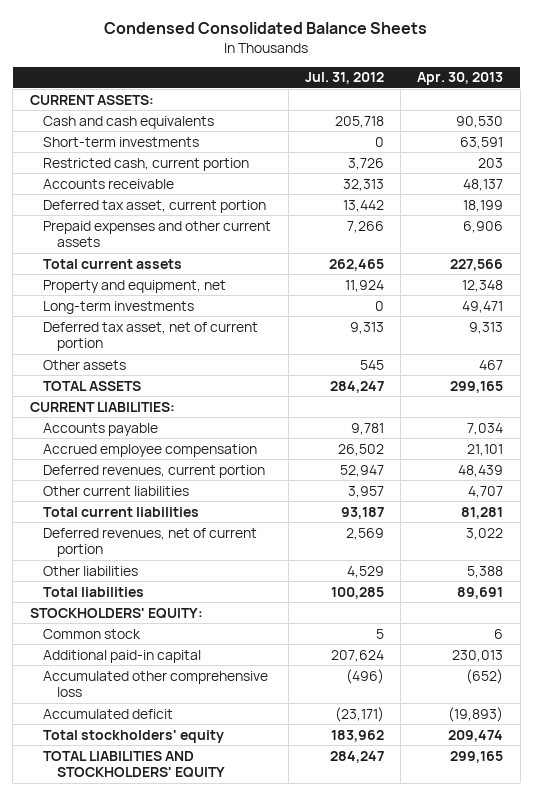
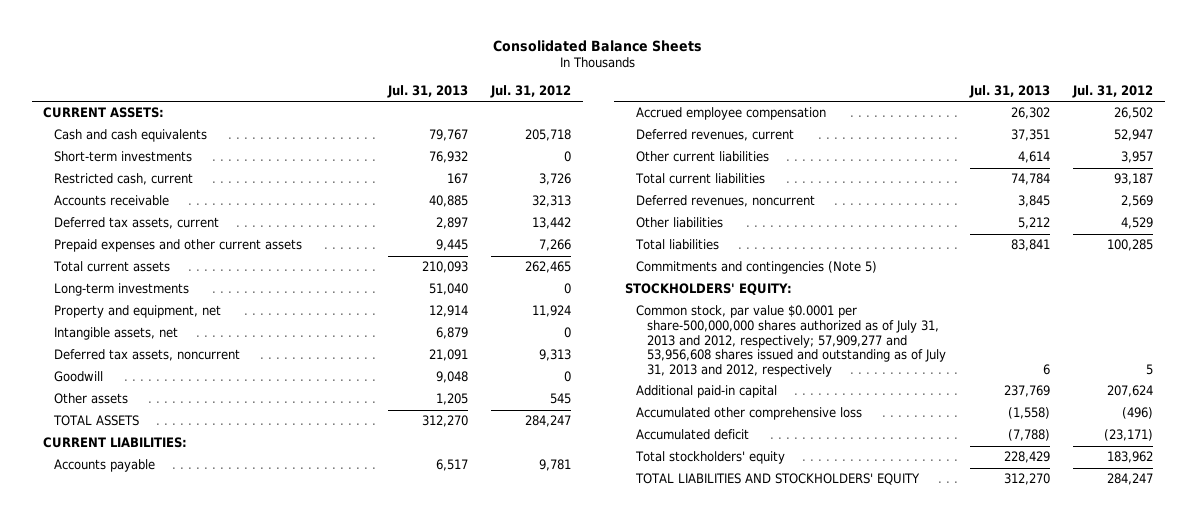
- Condensed Consolidated Balance Sheets
+ Consolidated Balance Sheets
- | Jul. 31, 2012 | Apr. 30, 2013
+ | Jul. 31, 2013 | Jul. 31, 2012
- Restricted cash, current portion | 3,726 | 203
+ Restricted cash, current | 167 | 3,726
- Deferred tax asset, current portion | 13,442 | 18,199
+ Deferred tax assets, current | 2,897 | 13,442
- Deferred tax asset, net of current portion | 9,313 | 9,313
moved down: Property and equipment, net | 12,914 | 11,924
+ Intangible assets, net | 6,879 | 0
+ Deferred tax assets, noncurrent | 21,091 | 9,313
+ Goodwill | 9,048 | 0
- Deferred revenues, current portion | 52,947 | 48,439
+ Deferred revenues, current | 37,351 | 52,947
- Deferred revenues, net of current portion | 2,569 | 3,022
+ Deferred revenues, noncurrent | 3,845 | 2,569
+ Commitments and contingencies (Note 5)
- Common stock | 5 | 6
+ Common stock, par value $0.0001 per share-500,000,000 shares authorized as of July 31, 2013 and 2012, respectively; 57,909,277 and 53,956,608 shares issued and outstanding as of July 31, 2013 and 2012, respectively | 6 | 5

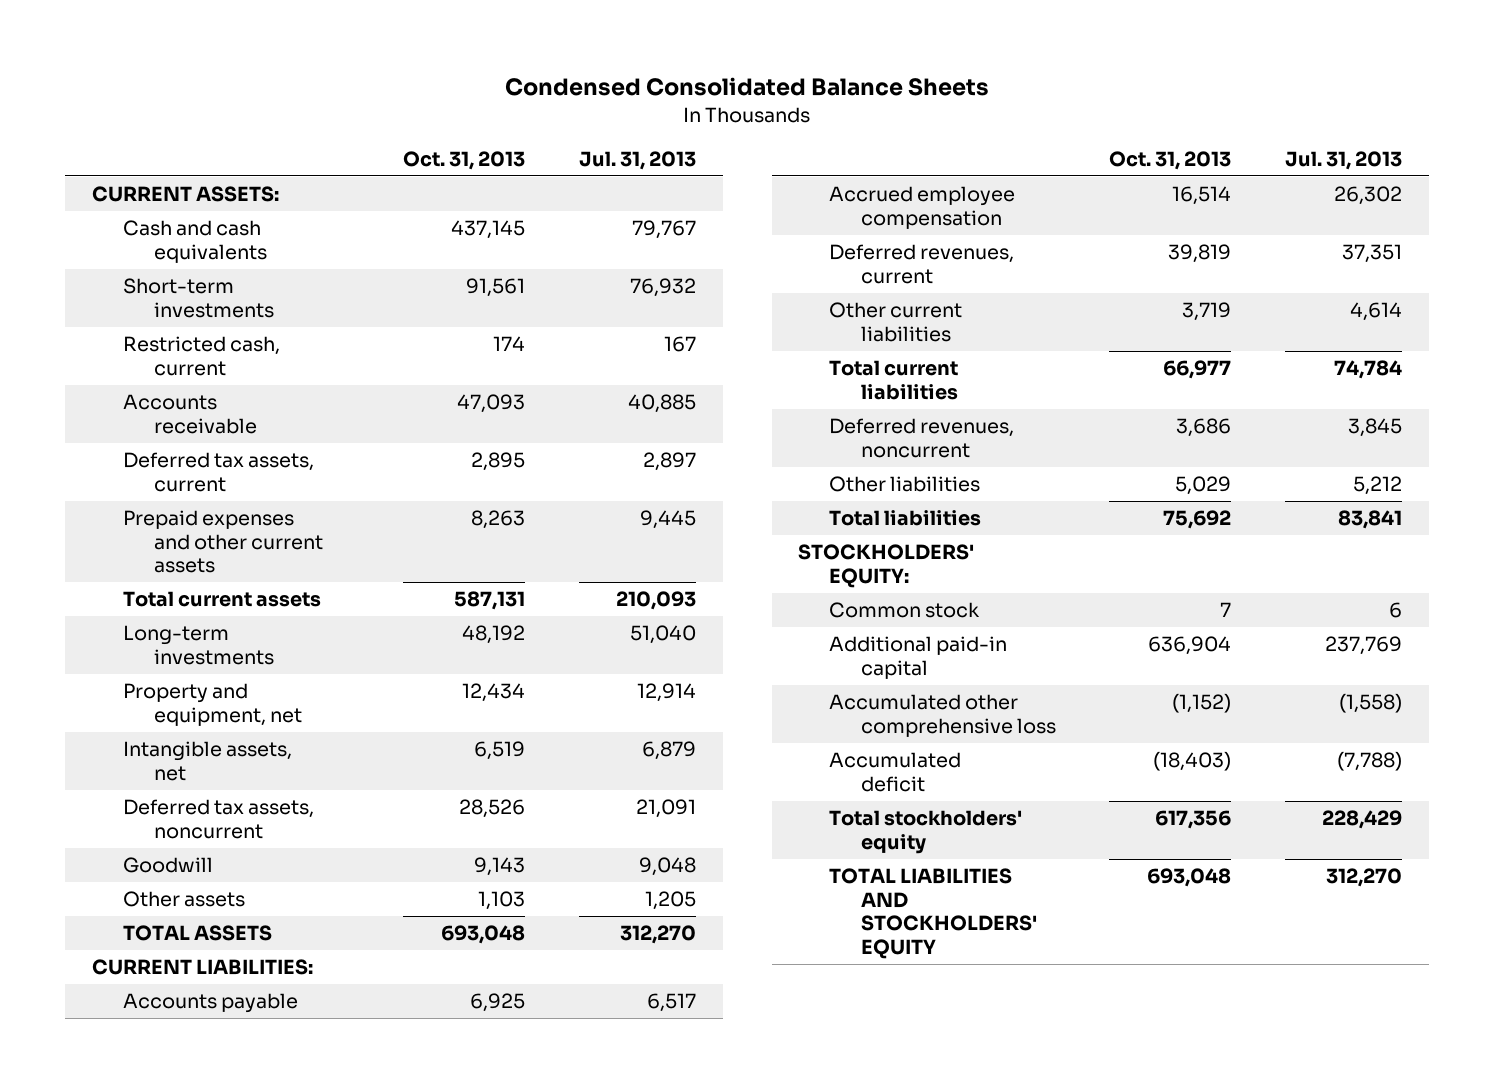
- Consolidated Balance Sheets
+ Condensed Consolidated Balance Sheets
- | Jul. 31, 2013 | Jul. 31, 2012
+ | Oct. 31, 2013 | Jul. 31, 2013
- Commitments and contingencies (Note 5)
- Common stock, par value $0.0001 per share-500,000,000 shares authorized as of July 31, 2013 and 2012, respectively; 57,909,277 and 53,956,608 shares issued and outstanding as of July 31, 2013 and 2012, respectively | 6 | 5
+ Common stock | 7 | 6

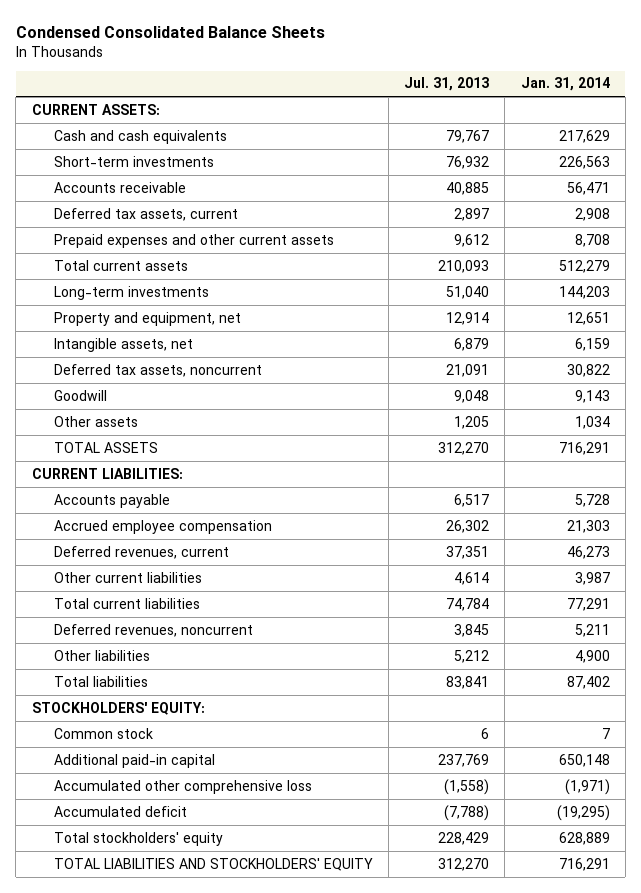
- | Oct. 31, 2013 | Jul. 31, 2013
+ | Jul. 31, 2013 | Jan. 31, 2014
- Restricted cash, current | 174 | 167
- Prepaid expenses and other current assets | 8,263 | 9,445
+ Prepaid expenses and other current assets | 9,612 | 8,708

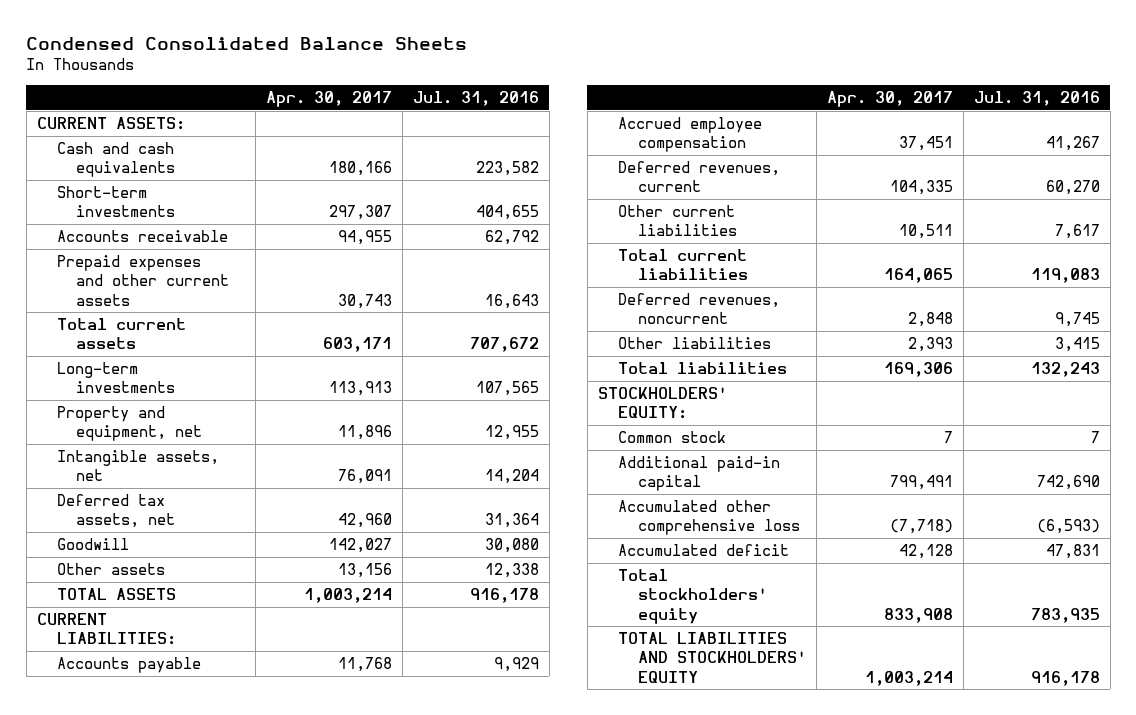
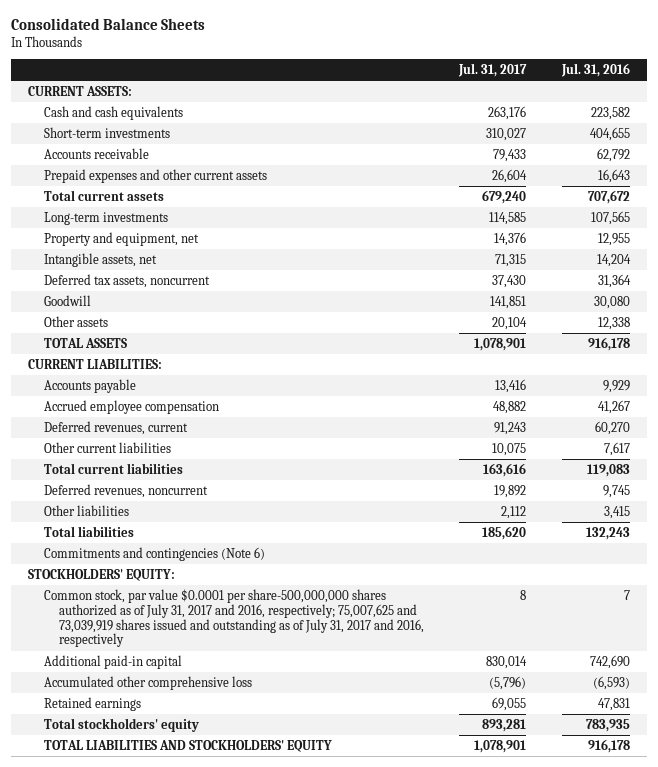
- Condensed Consolidated Balance Sheets
+ Consolidated Balance Sheets
- | Apr. 30, 2017 | Jul. 31, 2016
+ | Jul. 31, 2017 | Jul. 31, 2016
- Deferred tax assets, net | 42,960 | 31,364
+ Deferred tax assets, noncurrent | 37,430 | 31,364
+ Commitments and contingencies (Note 6)
- Common stock | 7 | 7
+ Common stock, par value $0.0001 per share-500,000,000 shares authorized as of July 31, 2017 and 2016, respectively; 75,007,625 and 73,039,919 shares issued and outstanding as of July 31, 2017 and 2016, respectively | 8 | 7
- Accumulated deficit | 42,128 | 47,831
+ Retained earnings | 69,055 | 47,831

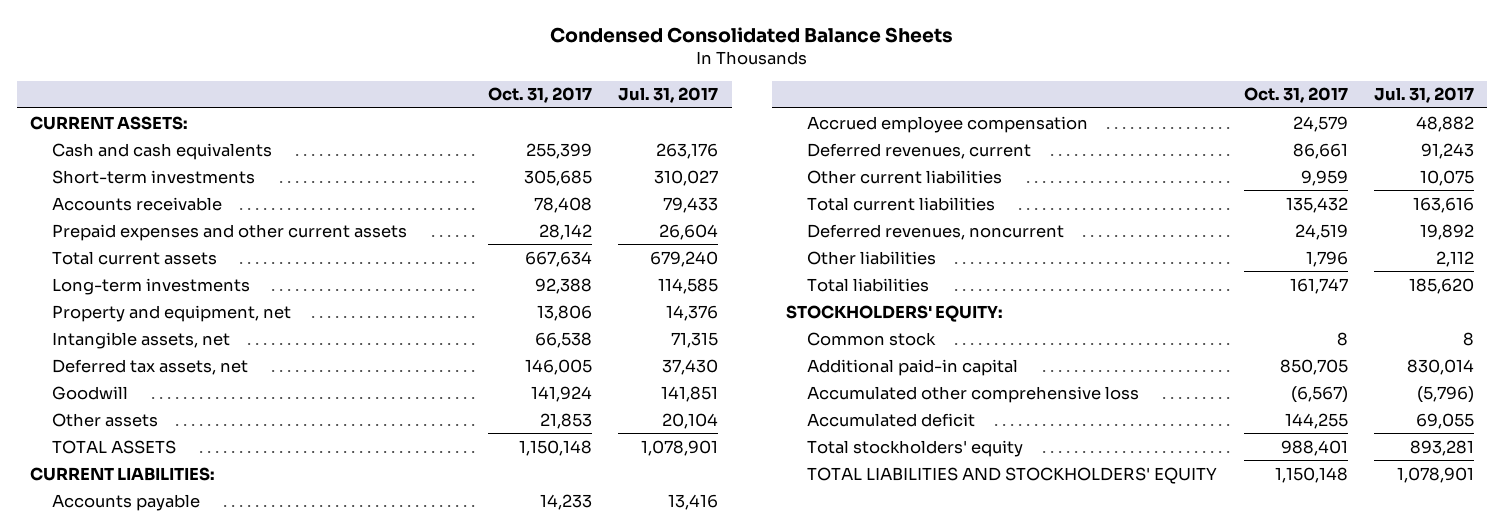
- Consolidated Balance Sheets
+ Condensed Consolidated Balance Sheets
- | Jul. 31, 2017 | Jul. 31, 2016
+ | Oct. 31, 2017 | Jul. 31, 2017
- Deferred tax assets, noncurrent | 37,430 | 31,364
+ Deferred tax assets, net | 146,005 | 37,430
- Commitments and contingencies (Note 6)
- Common stock, par value $0.0001 per share-500,000,000 shares authorized as of July 31, 2017 and 2016, respectively; 75,007,625 and 73,039,919 shares issued and outstanding as of July 31, 2017 and 2016, respectively | 8 | 7
+ Common stock | 8 | 8
- Retained earnings | 69,055 | 47,831
+ Accumulated deficit | 144,255 | 69,055

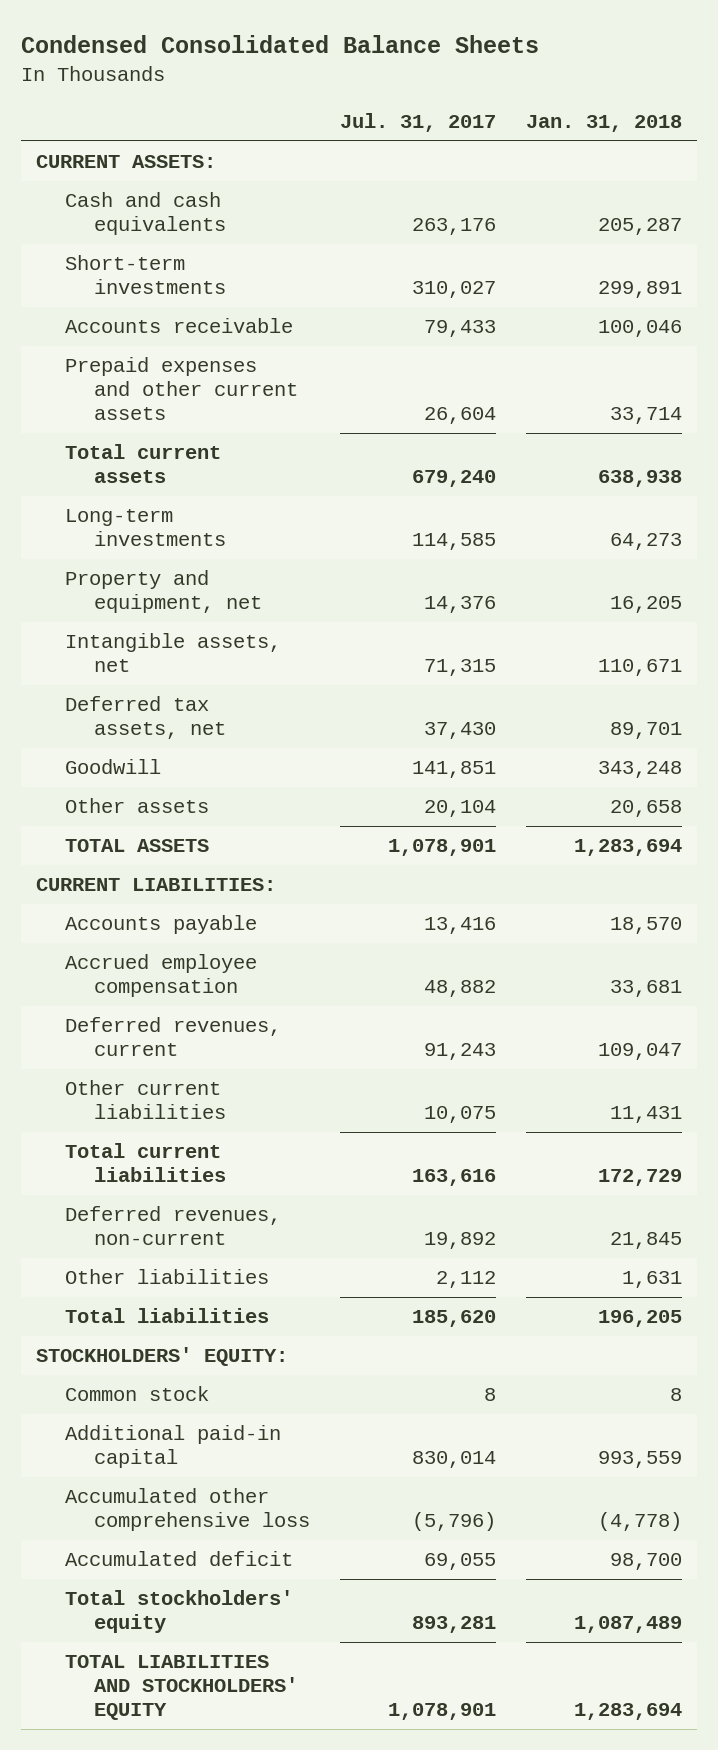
- | Oct. 31, 2017 | Jul. 31, 2017
+ | Jul. 31, 2017 | Jan. 31, 2018
- Deferred revenues, noncurrent | 24,519 | 19,892
+ Deferred revenues, non-current | 19,892 | 21,845

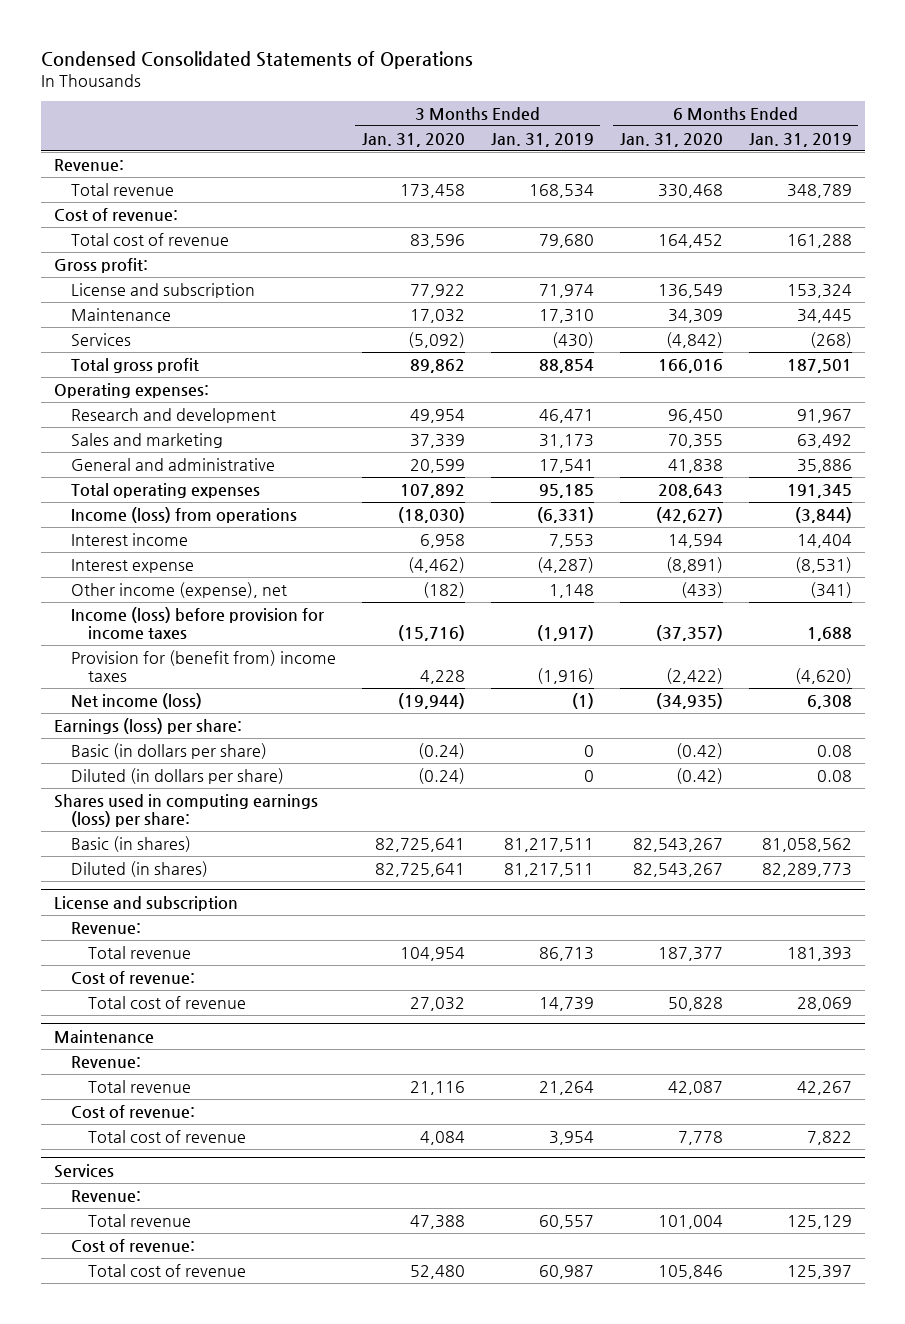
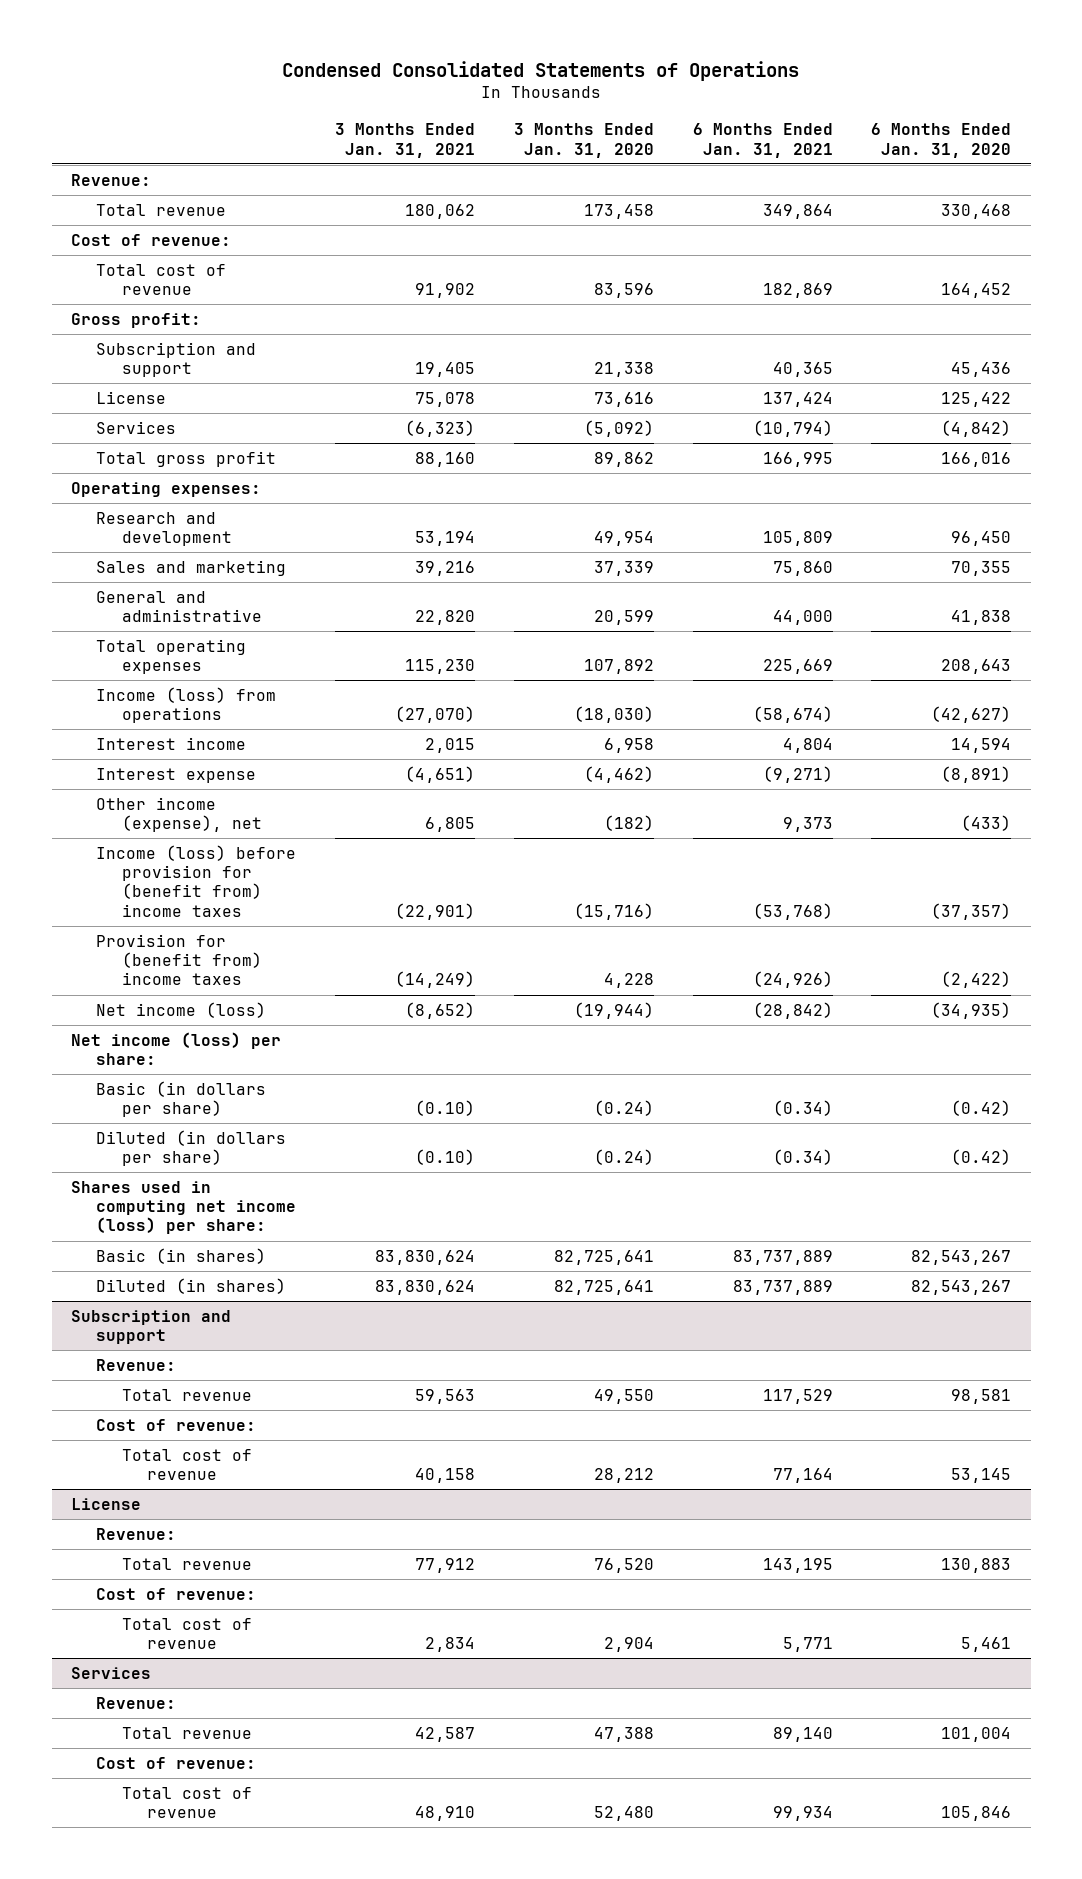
- | 3 Months Ended Jan. 31, 2020 | 3 Months Ended Jan. 31, 2019 | 6 Months Ended Jan. 31, 2020 | 6 Months Ended Jan. 31, 2019
+ | 3 Months Ended Jan. 31, 2021 | 3 Months Ended Jan. 31, 2020 | 6 Months Ended Jan. 31, 2021 | 6 Months Ended Jan. 31, 2020
- License and subscription | 77,922 | 71,974 | 136,549 | 153,324
- Maintenance | 17,032 | 17,310 | 34,309 | 34,445
+ Subscription and support | 19,405 | 21,338 | 40,365 | 45,436
+ License | 75,078 | 73,616 | 137,424 | 125,422
- Income (loss) before provision for income taxes | (15,716) | (1,917) | (37,357) | 1,688
+ Income (loss) before provision for (benefit from) income taxes | (22,901) | (15,716) | (53,768) | (37,357)
- Earnings (loss) per share:
+ Net income (loss) per share:
- Shares used in computing earnings (loss) per share:
+ Shares used in computing net income (loss) per share:
- License and subscription
+ Subscription and support
- Total revenue | 104,954 | 86,713 | 187,377 | 181,393
+ Total revenue | 59,563 | 49,550 | 117,529 | 98,581
- Total cost of revenue | 27,032 | 14,739 | 50,828 | 28,069
- Maintenance
+ Total cost of revenue | 40,158 | 28,212 | 77,164 | 53,145
+ License
- Total revenue | 21,116 | 21,264 | 42,087 | 42,267
+ Total revenue | 77,912 | 76,520 | 143,195 | 130,883
- Total cost of revenue | 4,084 | 3,954 | 7,778 | 7,822
+ Total cost of revenue | 2,834 | 2,904 | 5,771 | 5,461

